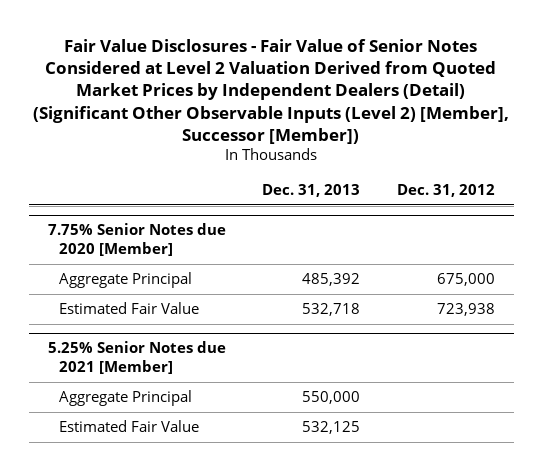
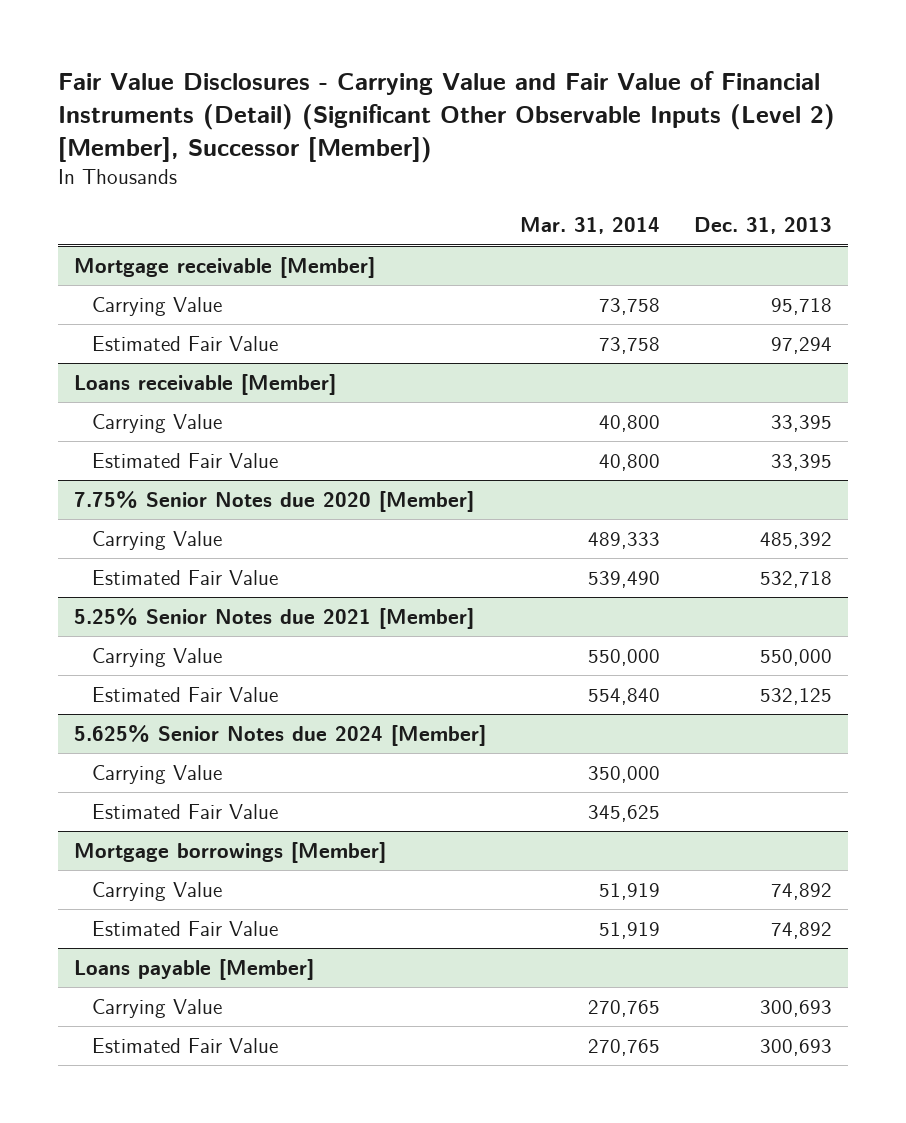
- Fair Value Disclosures - Fair Value of Senior Notes Considered at Level 2 Valuation Derived from Quoted Market Prices by Independent Dealers (Detail) (Significant Other Observable Inputs (Level 2) [Member], Successor [Member])
+ Fair Value Disclosures - Carrying Value and Fair Value of Financial Instruments (Detail) (Significant Other Observable Inputs (Level 2) [Member], Successor [Member])
- | Dec. 31, 2013 | Dec. 31, 2012
+ | Mar. 31, 2014 | Dec. 31, 2013
+ Mortgage receivable [Member]
+ Carrying Value | 73,758 | 95,718
+ Estimated Fair Value | 73,758 | 97,294
+ Loans receivable [Member]
+ Carrying Value | 40,800 | 33,395
+ Estimated Fair Value | 40,800 | 33,395
@ 7.75% Senior Notes due 2020 [Member]
- Aggregate Principal | 485,392 | 675,000
+ Carrying Value | 489,333 | 485,392
@ 5.25% Senior Notes due 2021 [Member]
- Aggregate Principal | 550,000 |
+ Carrying Value | 550,000 | 550,000
+ 5.625% Senior Notes due 2024 [Member]
+ Carrying Value | 350,000 |
+ Estimated Fair Value | 345,625 |
+ Mortgage borrowings [Member]
+ Carrying Value | 51,919 | 74,892
+ Estimated Fair Value | 51,919 | 74,892
+ Loans payable [Member]
+ Carrying Value | 270,765 | 300,693
+ Estimated Fair Value | 270,765 | 300,693

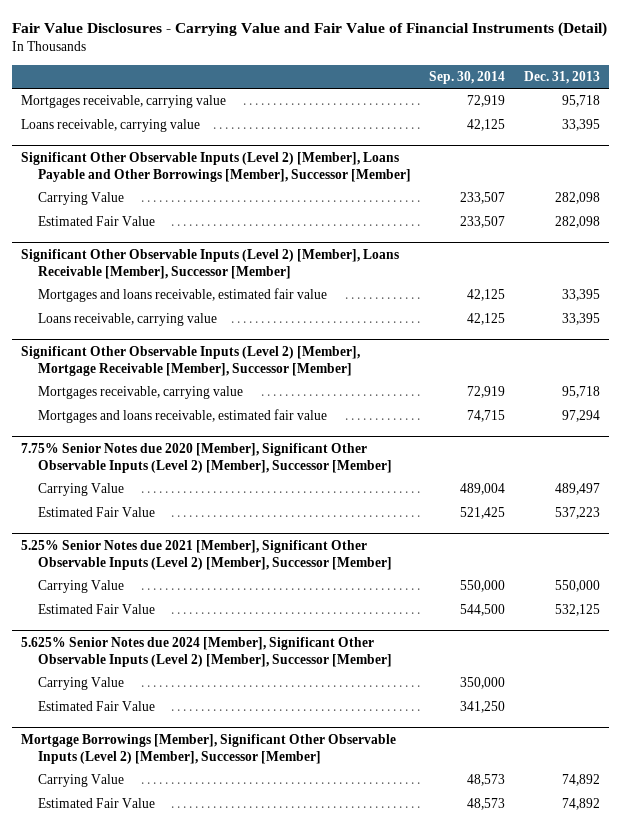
- Fair Value Disclosures - Carrying Value and Fair Value of Financial Instruments (Detail) (Significant Other Observable Inputs (Level 2) [Member], Successor [Member])
+ Fair Value Disclosures - Carrying Value and Fair Value of Financial Instruments (Detail)
- | Mar. 31, 2014 | Dec. 31, 2013
+ | Sep. 30, 2014 | Dec. 31, 2013
- Mortgage receivable [Member]
- Carrying Value | 73,758 | 95,718
- Estimated Fair Value | 73,758 | 97,294
- Loans receivable [Member]
- Carrying Value | 40,800 | 33,395
- Estimated Fair Value | 40,800 | 33,395
- 7.75% Senior Notes due 2020 [Member]
- Carrying Value | 489,333 | 485,392
- Estimated Fair Value | 539,490 | 532,718
- 5.25% Senior Notes due 2021 [Member]
+ Mortgages receivable, carrying value | 72,919 | 95,718
+ Loans receivable, carrying value | 42,125 | 33,395
+ Significant Other Observable Inputs (Level 2) [Member], Loans Payable and Other Borrowings [Member], Successor [Member]
+ Carrying Value | 233,507 | 282,098
+ Estimated Fair Value | 233,507 | 282,098
+ Significant Other Observable Inputs (Level 2) [Member], Loans Receivable [Member], Successor [Member]
+ Mortgages and loans receivable, estimated fair value | 42,125 | 33,395
+ Loans receivable, carrying value | 42,125 | 33,395
+ Significant Other Observable Inputs (Level 2) [Member], Mortgage Receivable [Member], Successor [Member]
+ Mortgages receivable, carrying value | 72,919 | 95,718
+ Mortgages and loans receivable, estimated fair value | 74,715 | 97,294
+ 7.75% Senior Notes due 2020 [Member], Significant Other Observable Inputs (Level 2) [Member], Successor [Member]
+ Carrying Value | 489,004 | 489,497
+ Estimated Fair Value | 521,425 | 537,223
+ 5.25% Senior Notes due 2021 [Member], Significant Other Observable Inputs (Level 2) [Member], Successor [Member]
- 5.625% Senior Notes due 2024 [Member]
+ 5.625% Senior Notes due 2024 [Member], Significant Other Observable Inputs (Level 2) [Member], Successor [Member]
- Mortgage borrowings [Member]
+ Mortgage Borrowings [Member], Significant Other Observable Inputs (Level 2) [Member], Successor [Member]
- Loans payable [Member]
- Carrying Value | 270,765 | 300,693
- Estimated Fair Value | 270,765 | 300,693

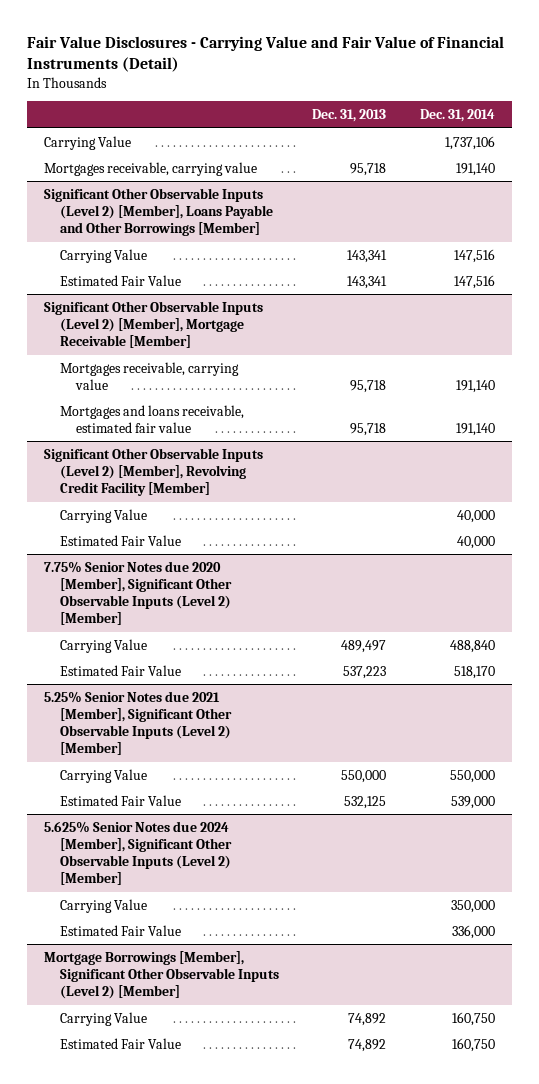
- | Sep. 30, 2014 | Dec. 31, 2013
+ | Dec. 31, 2013 | Dec. 31, 2014
+ Carrying Value | | 1,737,106
- Loans receivable, carrying value | 42,125 | 33,395
- Significant Other Observable Inputs (Level 2) [Member], Loans Payable and Other Borrowings [Member], Successor [Member]
- Carrying Value | 233,507 | 282,098
- Estimated Fair Value | 233,507 | 282,098
- Significant Other Observable Inputs (Level 2) [Member], Loans Receivable [Member], Successor [Member]
- Mortgages and loans receivable, estimated fair value | 42,125 | 33,395
- Loans receivable, carrying value | 42,125 | 33,395
- Significant Other Observable Inputs (Level 2) [Member], Mortgage Receivable [Member], Successor [Member]
+ Significant Other Observable Inputs (Level 2) [Member], Loans Payable and Other Borrowings [Member]
+ Carrying Value | 143,341 | 147,516
+ Estimated Fair Value | 143,341 | 147,516
+ Significant Other Observable Inputs (Level 2) [Member], Mortgage Receivable [Member]
- Mortgages and loans receivable, estimated fair value | 74,715 | 97,294
- 7.75% Senior Notes due 2020 [Member], Significant Other Observable Inputs (Level 2) [Member], Successor [Member]
+ Mortgages and loans receivable, estimated fair value | 95,718 | 191,140
+ Significant Other Observable Inputs (Level 2) [Member], Revolving Credit Facility [Member]
+ Carrying Value | | 40,000
+ Estimated Fair Value | | 40,000
+ 7.75% Senior Notes due 2020 [Member], Significant Other Observable Inputs (Level 2) [Member]
- 5.25% Senior Notes due 2021 [Member], Significant Other Observable Inputs (Level 2) [Member], Successor [Member]
+ 5.25% Senior Notes due 2021 [Member], Significant Other Observable Inputs (Level 2) [Member]
- 5.625% Senior Notes due 2024 [Member], Significant Other Observable Inputs (Level 2) [Member], Successor [Member]
+ 5.625% Senior Notes due 2024 [Member], Significant Other Observable Inputs (Level 2) [Member]
- Mortgage Borrowings [Member], Significant Other Observable Inputs (Level 2) [Member], Successor [Member]
+ Mortgage Borrowings [Member], Significant Other Observable Inputs (Level 2) [Member]

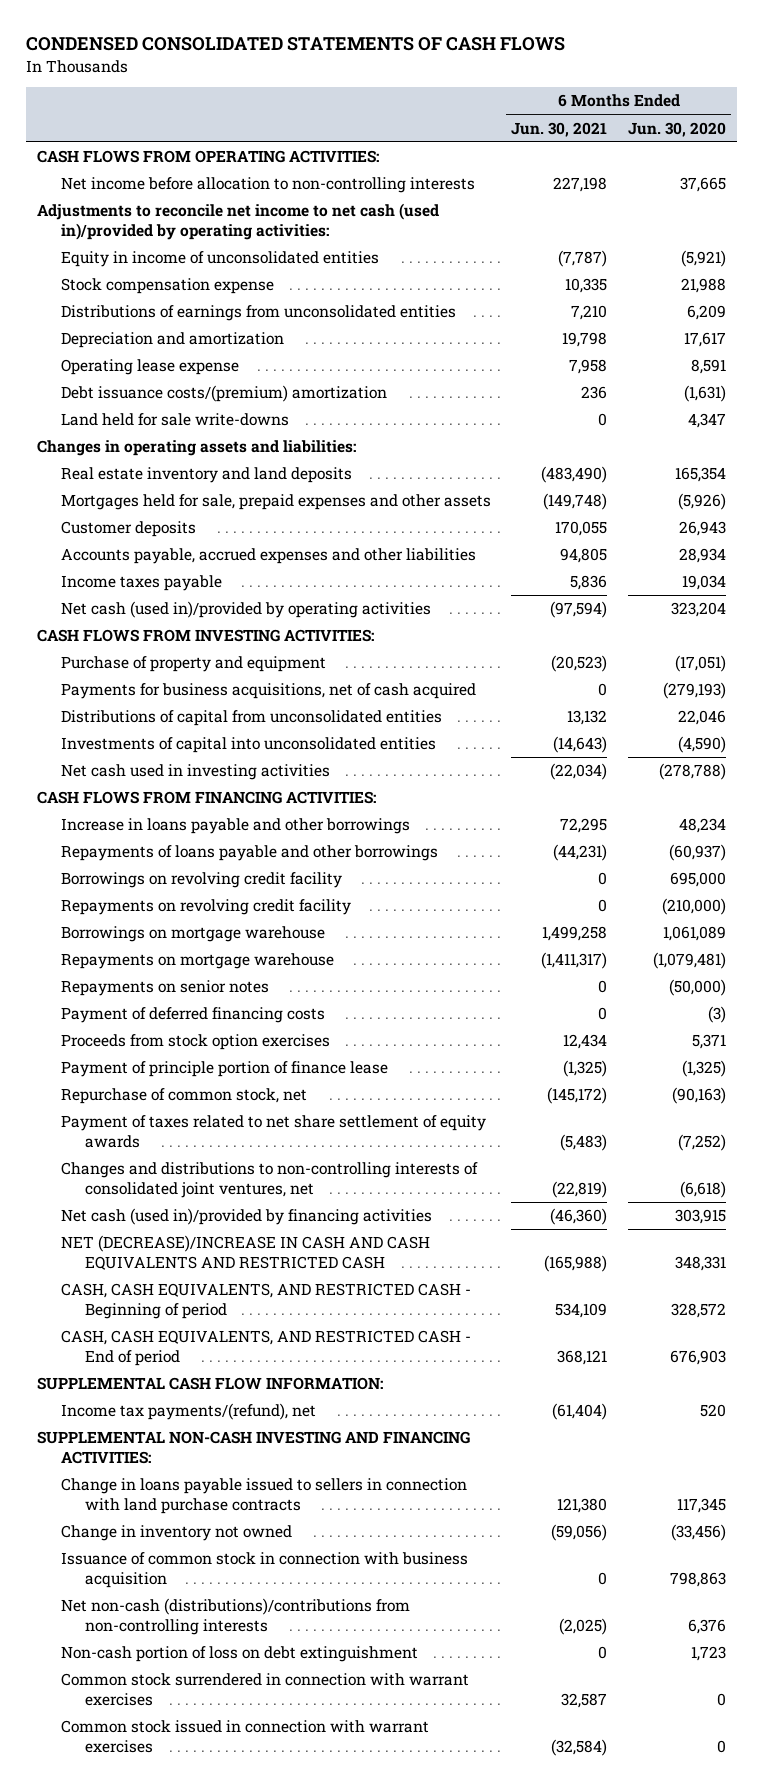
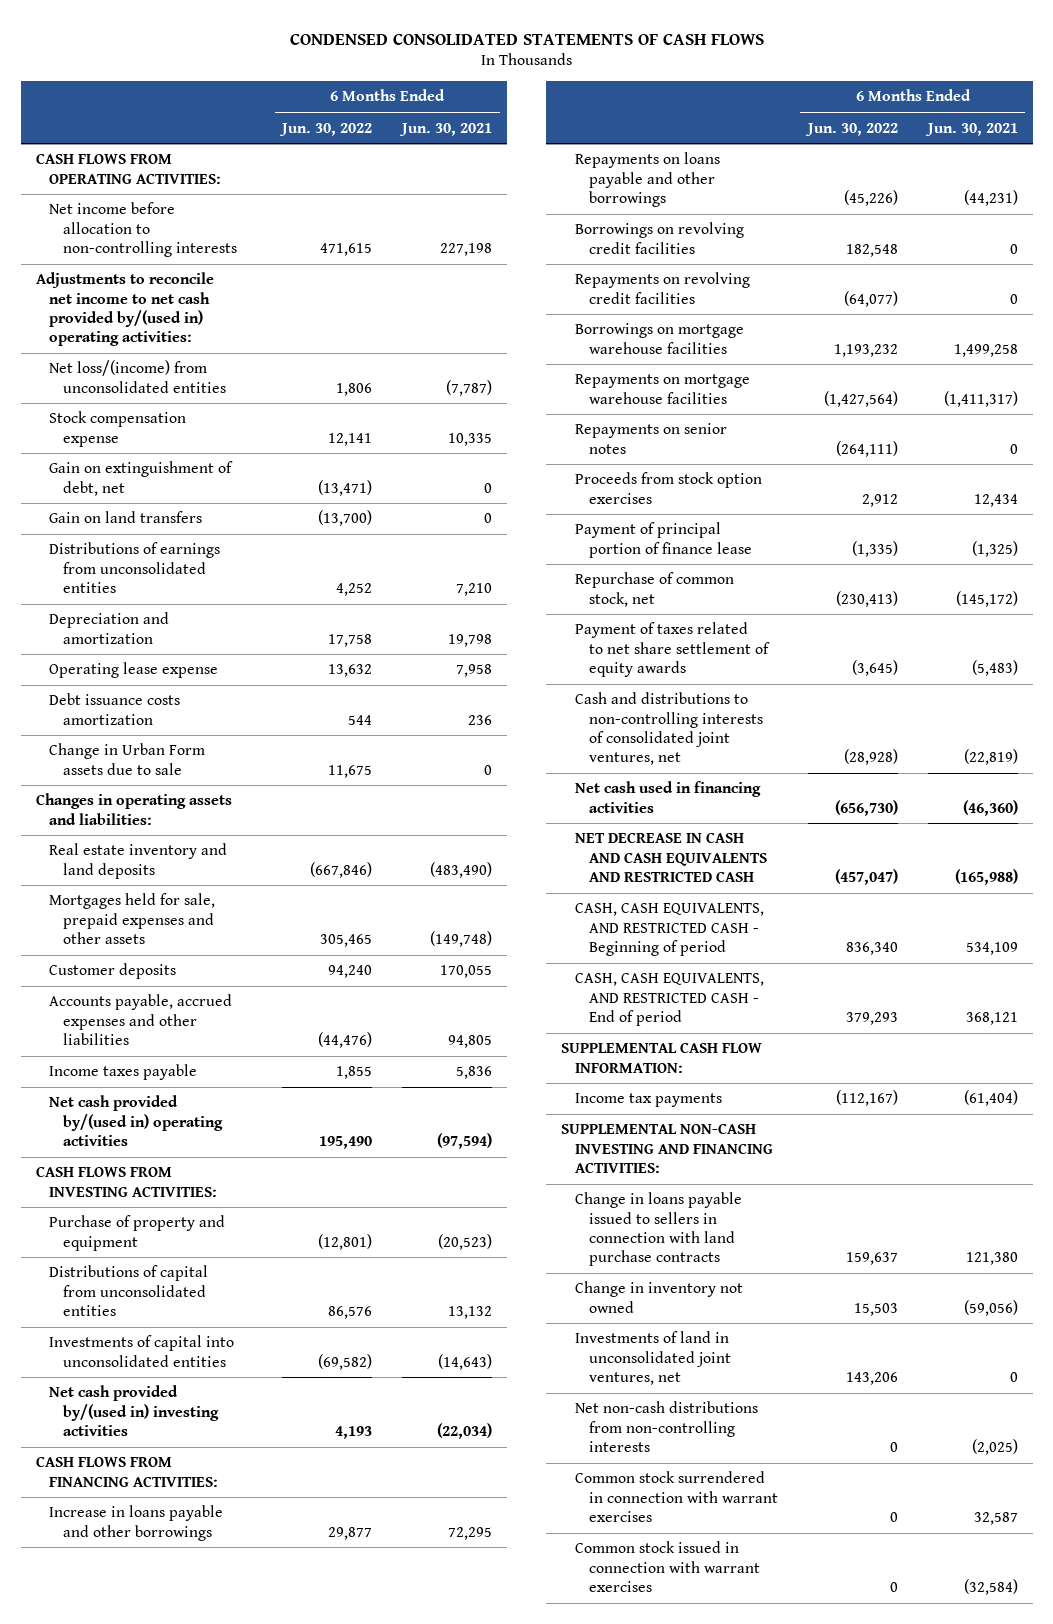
- | 6 Months Ended Jun. 30, 2021 | 6 Months Ended Jun. 30, 2020
+ | 6 Months Ended Jun. 30, 2022 | 6 Months Ended Jun. 30, 2021
- Adjustments to reconcile net income to net cash (used in)/provided by operating activities:
- Equity in income of unconsolidated entities | (7,787) | (5,921)
+ Adjustments to reconcile net income to net cash provided by/(used in) operating activities:
+ Net loss/(income) from unconsolidated entities | 1,806 | (7,787)
+ Gain on extinguishment of debt, net | (13,471) | 0
+ Gain on land transfers | (13,700) | 0
- Debt issuance costs/(premium) amortization | 236 | (1,631)
- Land held for sale write-downs | 0 | 4,347
+ Debt issuance costs amortization | 544 | 236
+ Change in Urban Form assets due to sale | 11,675 | 0
- Net cash (used in)/provided by operating activities | (97,594) | 323,204
+ Net cash provided by/(used in) operating activities | 195,490 | (97,594)
- Payments for business acquisitions, net of cash acquired | 0 | (279,193)
- Net cash used in investing activities | (22,034) | (278,788)
+ Net cash provided by/(used in) investing activities | 4,193 | (22,034)
- Repayments of loans payable and other borrowings | (44,231) | (60,937)
- Borrowings on revolving credit facility | 0 | 695,000
- Repayments on revolving credit facility | 0 | (210,000)
- Borrowings on mortgage warehouse | 1,499,258 | 1,061,089
- Repayments on mortgage warehouse | (1,411,317) | (1,079,481)
+ Repayments on loans payable and other borrowings | (45,226) | (44,231)
+ Borrowings on revolving credit facilities | 182,548 | 0
+ Repayments on revolving credit facilities | (64,077) | 0
+ Borrowings on mortgage warehouse facilities | 1,193,232 | 1,499,258
+ Repayments on mortgage warehouse facilities | (1,427,564) | (1,411,317)
- Payment of deferred financing costs | 0 | (3)
- Payment of principle portion of finance lease | (1,325) | (1,325)
+ Payment of principal portion of finance lease | (1,335) | (1,325)
- Changes and distributions to non-controlling interests of consolidated joint ventures, net | (22,819) | (6,618)
- Net cash (used in)/provided by financing activities | (46,360) | 303,915
- NET (DECREASE)/INCREASE IN CASH AND CASH EQUIVALENTS AND RESTRICTED CASH | (165,988) | 348,331
+ Cash and distributions to non-controlling interests of consolidated joint ventures, net | (28,928) | (22,819)
+ Net cash used in financing activities | (656,730) | (46,360)
+ NET DECREASE IN CASH AND CASH EQUIVALENTS AND RESTRICTED CASH | (457,047) | (165,988)
- Income tax payments/(refund), net | (61,404) | 520
+ Income tax payments | (112,167) | (61,404)
- Issuance of common stock in connection with business acquisition | 0 | 798,863
- Net non-cash (distributions)/contributions from non-controlling interests | (2,025) | 6,376
- Non-cash portion of loss on debt extinguishment | 0 | 1,723
+ Investments of land in unconsolidated joint ventures, net | 143,206 | 0
+ Net non-cash distributions from non-controlling interests | 0 | (2,025)

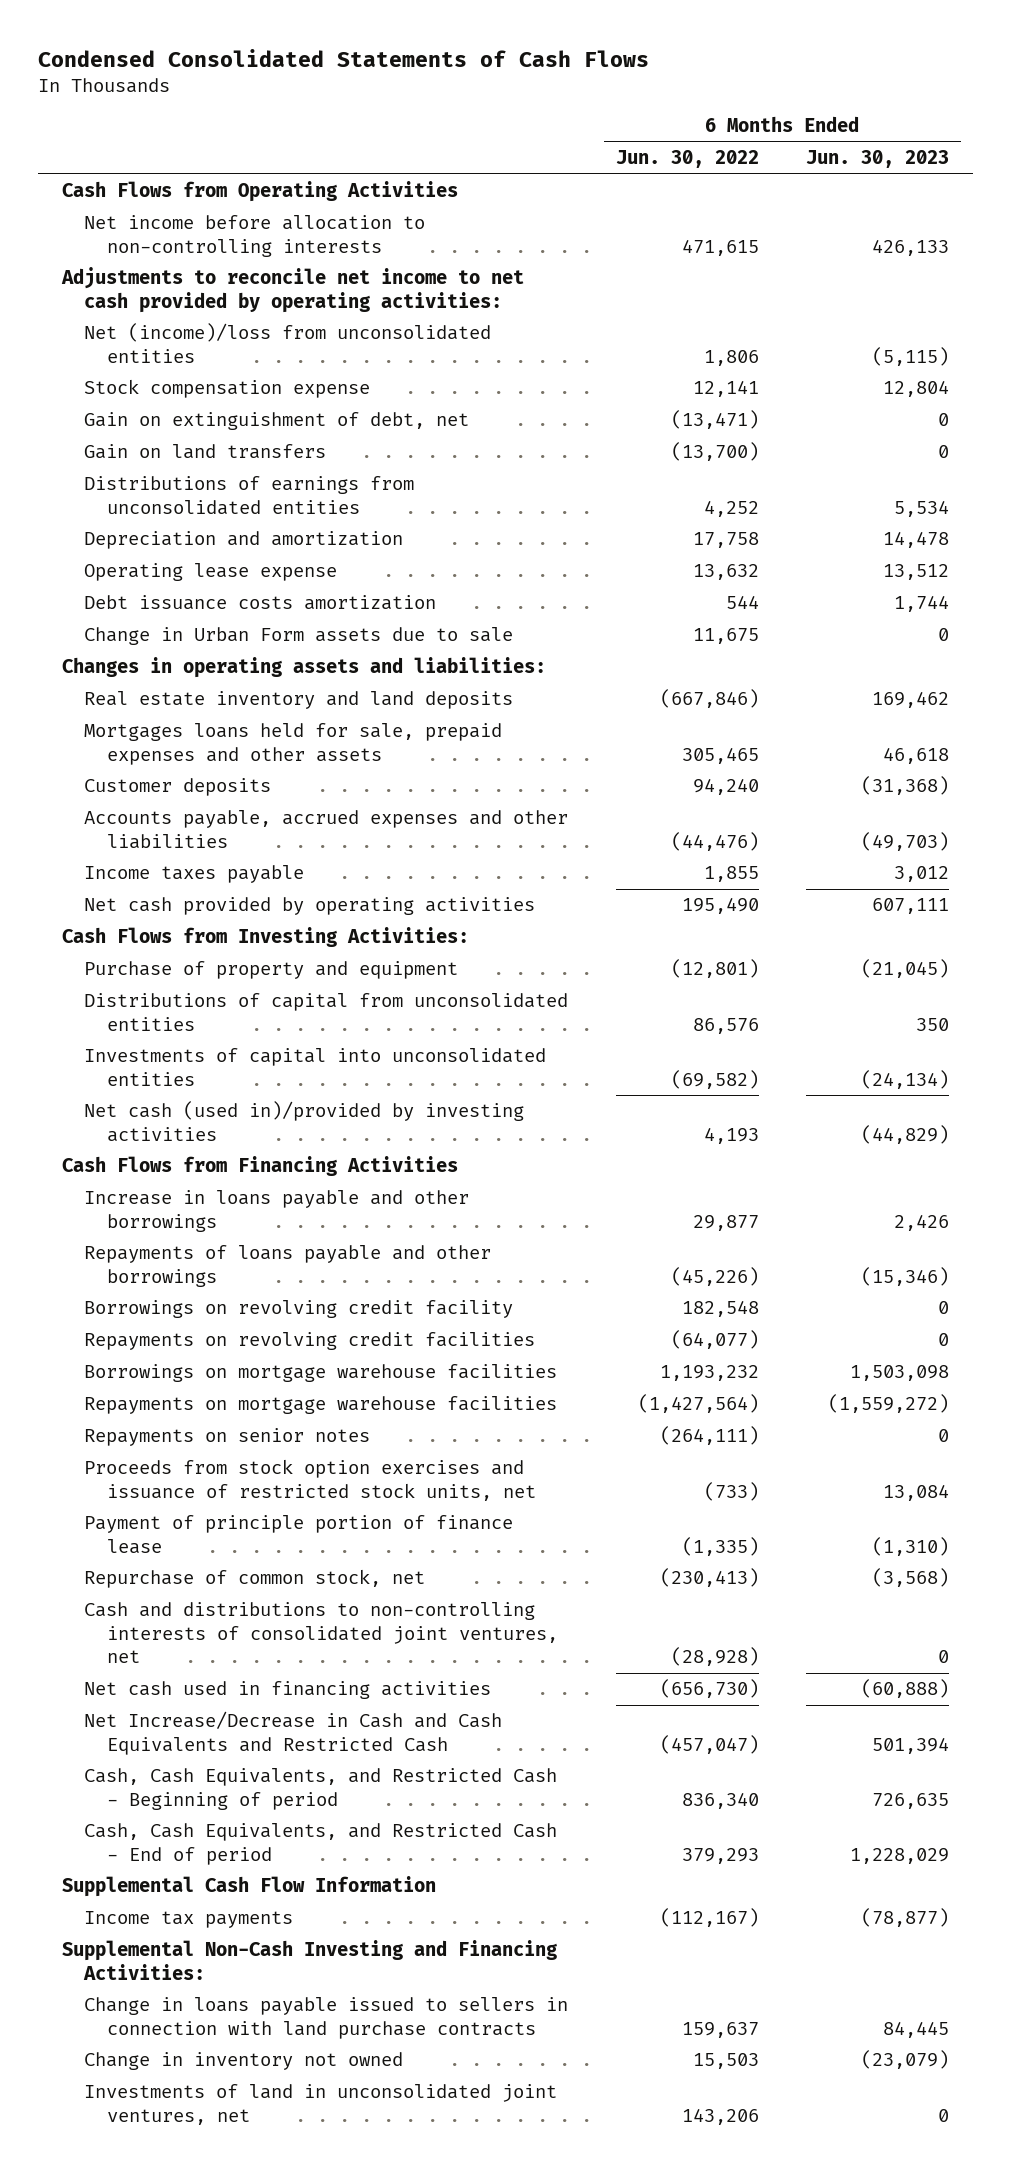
- CONDENSED CONSOLIDATED STATEMENTS OF CASH FLOWS
+ Condensed Consolidated Statements of Cash Flows
- | 6 Months Ended Jun. 30, 2022 | 6 Months Ended Jun. 30, 2021
+ | 6 Months Ended Jun. 30, 2022 | 6 Months Ended Jun. 30, 2023
- CASH FLOWS FROM OPERATING ACTIVITIES:
+ Cash Flows from Operating Activities
- Adjustments to reconcile net income to net cash provided by/(used in) operating activities:
- Net loss/(income) from unconsolidated entities | 1,806 | (7,787)
+ Adjustments to reconcile net income to net cash provided by operating activities:
+ Net (income)/loss from unconsolidated entities | 1,806 | (5,115)
- Mortgages held for sale, prepaid expenses and other assets | 305,465 | (149,748)
+ Mortgages loans held for sale, prepaid expenses and other assets | 305,465 | 46,618
- Net cash provided by/(used in) operating activities | 195,490 | (97,594)
- CASH FLOWS FROM INVESTING ACTIVITIES:
+ Net cash provided by operating activities | 195,490 | 607,111
+ Cash Flows from Investing Activities:
- Net cash provided by/(used in) investing activities | 4,193 | (22,034)
- CASH FLOWS FROM FINANCING ACTIVITIES:
+ Net cash (used in)/provided by investing activities | 4,193 | (44,829)
+ Cash Flows from Financing Activities
- Repayments on loans payable and other borrowings | (45,226) | (44,231)
- Borrowings on revolving credit facilities | 182,548 | 0
+ Repayments of loans payable and other borrowings | (45,226) | (15,346)
+ Borrowings on revolving credit facility | 182,548 | 0
- Proceeds from stock option exercises | 2,912 | 12,434
- Payment of principal portion of finance lease | (1,335) | (1,325)
+ Proceeds from stock option exercises and issuance of restricted stock units, net | (733) | 13,084
+ Payment of principle portion of finance lease | (1,335) | (1,310)
- Payment of taxes related to net share settlement of equity awards | (3,645) | (5,483)
- NET DECREASE IN CASH AND CASH EQUIVALENTS AND RESTRICTED CASH | (457,047) | (165,988)
- CASH, CASH EQUIVALENTS, AND RESTRICTED CASH - Beginning of period | 836,340 | 534,109
- CASH, CASH EQUIVALENTS, AND RESTRICTED CASH - End of period | 379,293 | 368,121
- SUPPLEMENTAL CASH FLOW INFORMATION:
+ Net Increase/Decrease in Cash and Cash Equivalents and Restricted Cash | (457,047) | 501,394
+ Cash, Cash Equivalents, and Restricted Cash - Beginning of period | 836,340 | 726,635
+ Cash, Cash Equivalents, and Restricted Cash - End of period | 379,293 | 1,228,029
+ Supplemental Cash Flow Information
- SUPPLEMENTAL NON-CASH INVESTING AND FINANCING ACTIVITIES:
+ Supplemental Non-Cash Investing and Financing Activities:
- Net non-cash distributions from non-controlling interests | 0 | (2,025)
- Common stock surrendered in connection with warrant exercises | 0 | 32,587
- Common stock issued in connection with warrant exercises | 0 | (32,584)

